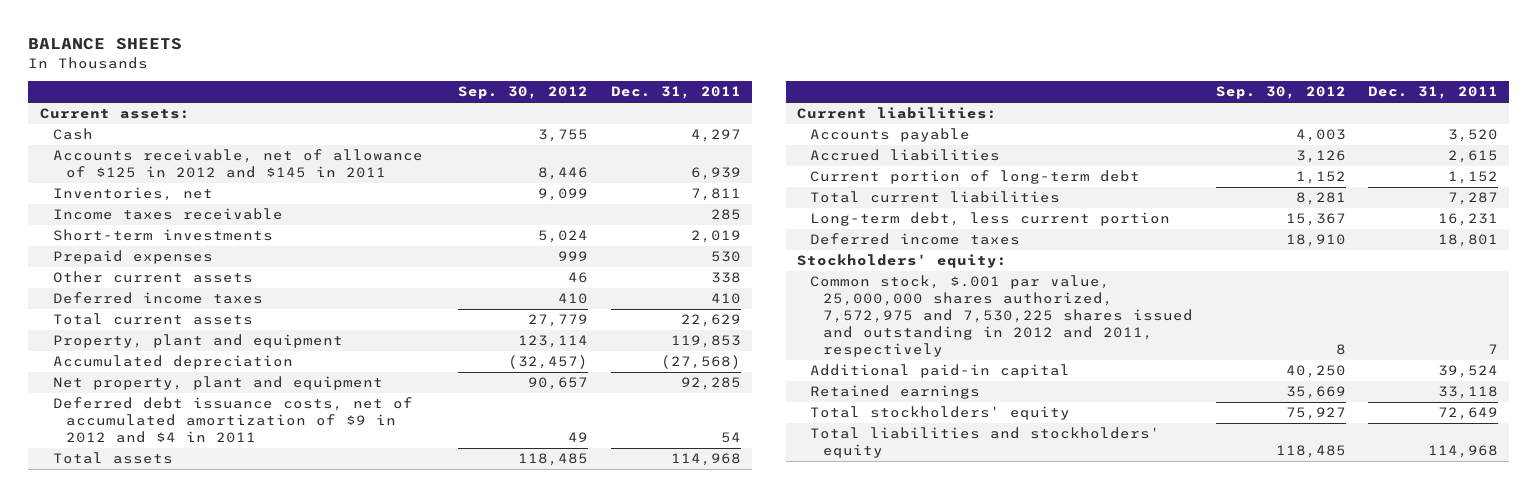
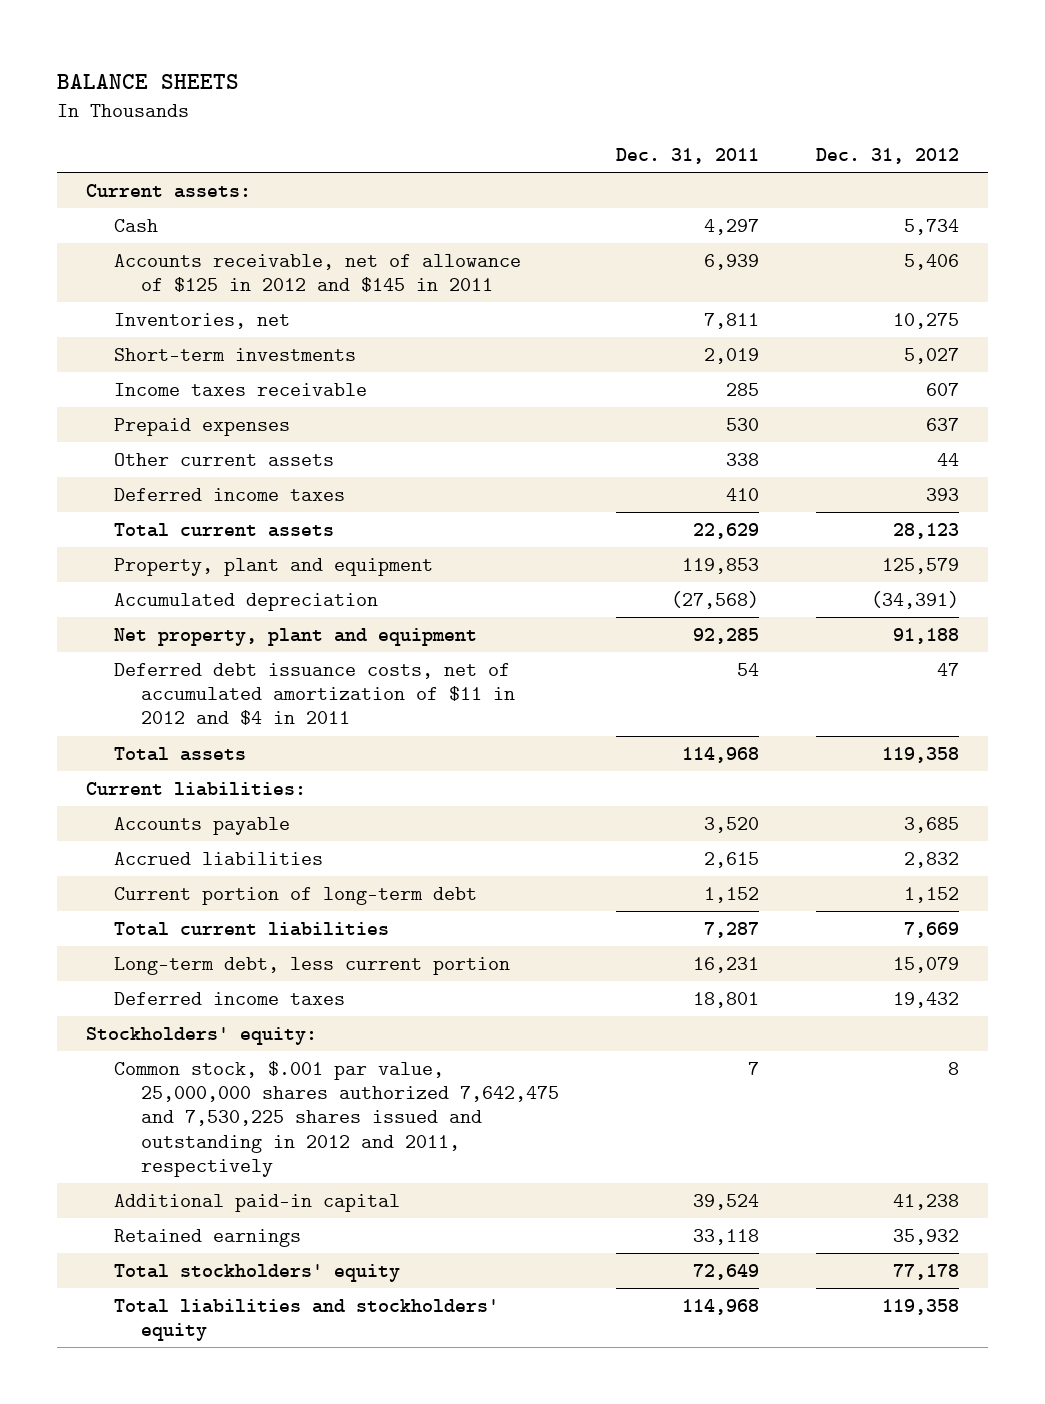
- | Sep. 30, 2012 | Dec. 31, 2011
+ | Dec. 31, 2011 | Dec. 31, 2012
moved down: Income taxes receivable | 285 | 607
- Deferred debt issuance costs, net of accumulated amortization of $9 in 2012 and $4 in 2011 | 49 | 54
+ Deferred debt issuance costs, net of accumulated amortization of $11 in 2012 and $4 in 2011 | 54 | 47
- Common stock, $.001 par value, 25,000,000 shares authorized, 7,572,975 and 7,530,225 shares issued and outstanding in 2012 and 2011, respectively | 8 | 7
+ Common stock, $.001 par value, 25,000,000 shares authorized 7,642,475 and 7,530,225 shares issued and outstanding in 2012 and 2011, respectively | 7 | 8

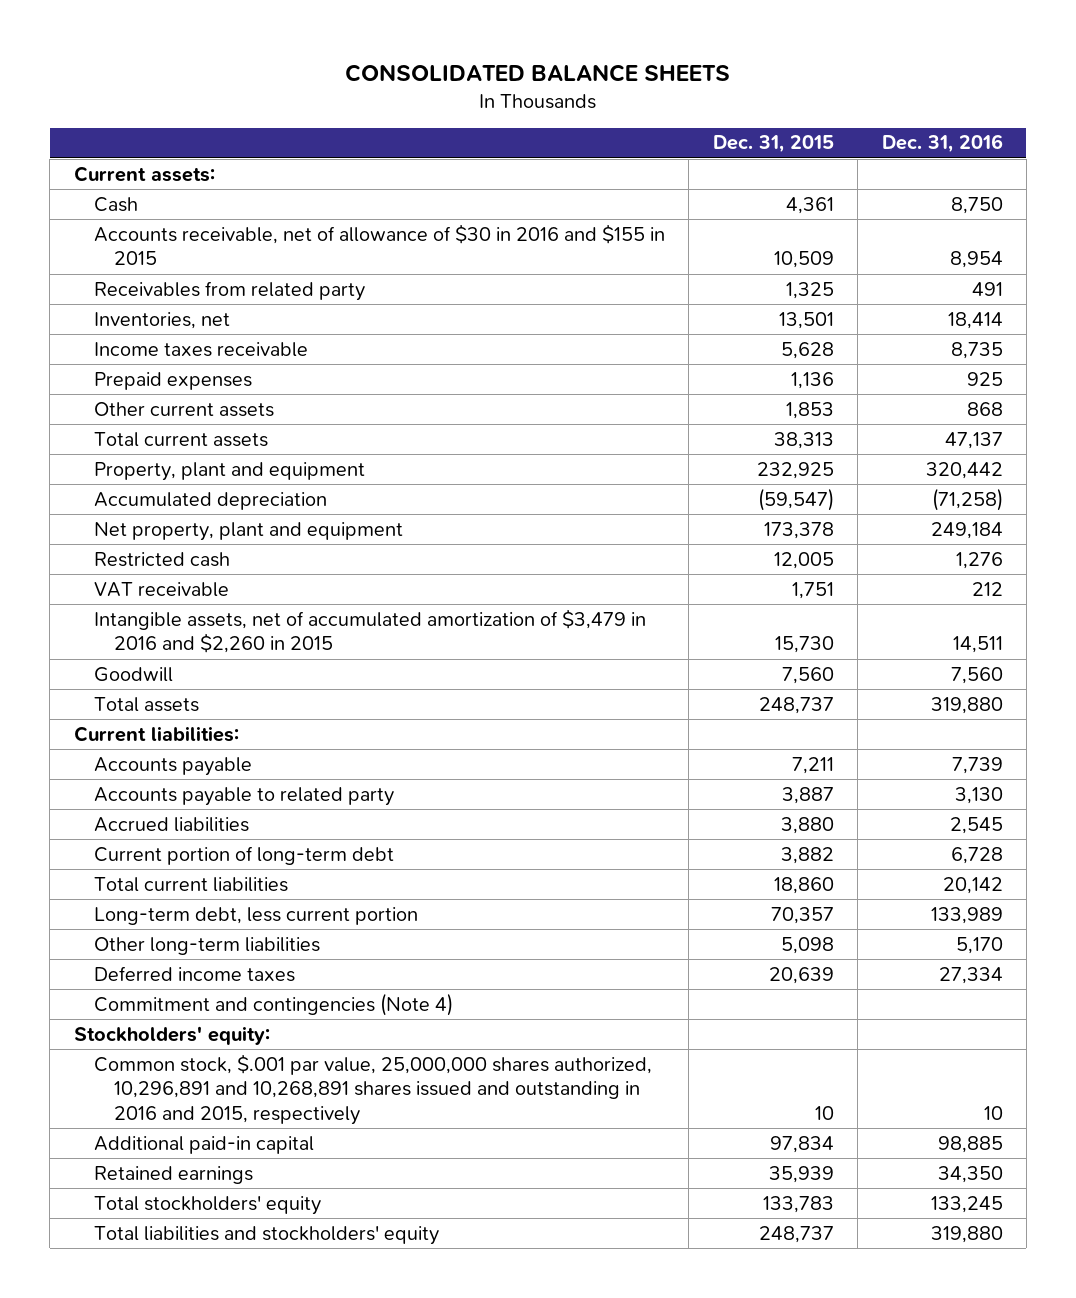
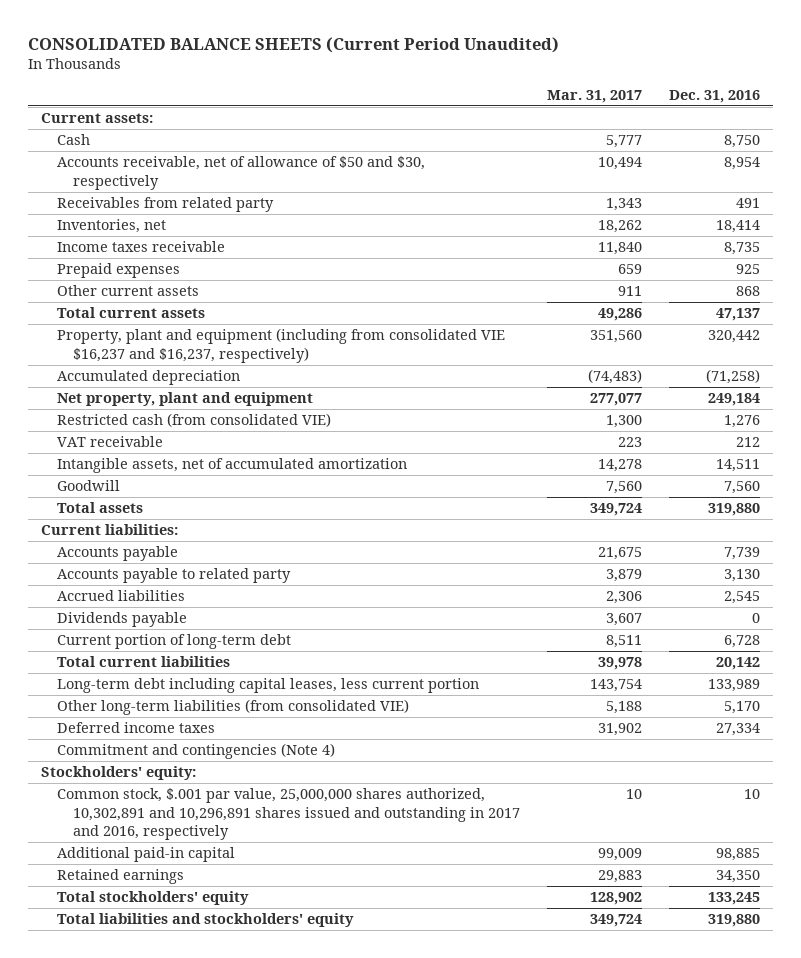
- CONSOLIDATED BALANCE SHEETS
+ CONSOLIDATED BALANCE SHEETS (Current Period Unaudited)
- | Dec. 31, 2015 | Dec. 31, 2016
+ | Mar. 31, 2017 | Dec. 31, 2016
- Accounts receivable, net of allowance of $30 in 2016 and $155 in 2015 | 10,509 | 8,954
+ Accounts receivable, net of allowance of $50 and $30, respectively | 10,494 | 8,954
- Property, plant and equipment | 232,925 | 320,442
+ Property, plant and equipment (including from consolidated VIE $16,237 and $16,237, respectively) | 351,560 | 320,442
- Restricted cash | 12,005 | 1,276
+ Restricted cash (from consolidated VIE) | 1,300 | 1,276
- Intangible assets, net of accumulated amortization of $3,479 in 2016 and $2,260 in 2015 | 15,730 | 14,511
+ Intangible assets, net of accumulated amortization | 14,278 | 14,511
+ Dividends payable | 3,607 | 0
- Long-term debt, less current portion | 70,357 | 133,989
- Other long-term liabilities | 5,098 | 5,170
+ Long-term debt including capital leases, less current portion | 143,754 | 133,989
+ Other long-term liabilities (from consolidated VIE) | 5,188 | 5,170
- Common stock, $.001 par value, 25,000,000 shares authorized, 10,296,891 and 10,268,891 shares issued and outstanding in 2016 and 2015, respectively | 10 | 10
+ Common stock, $.001 par value, 25,000,000 shares authorized, 10,302,891 and 10,296,891 shares issued and outstanding in 2017 and 2016, respectively | 10 | 10

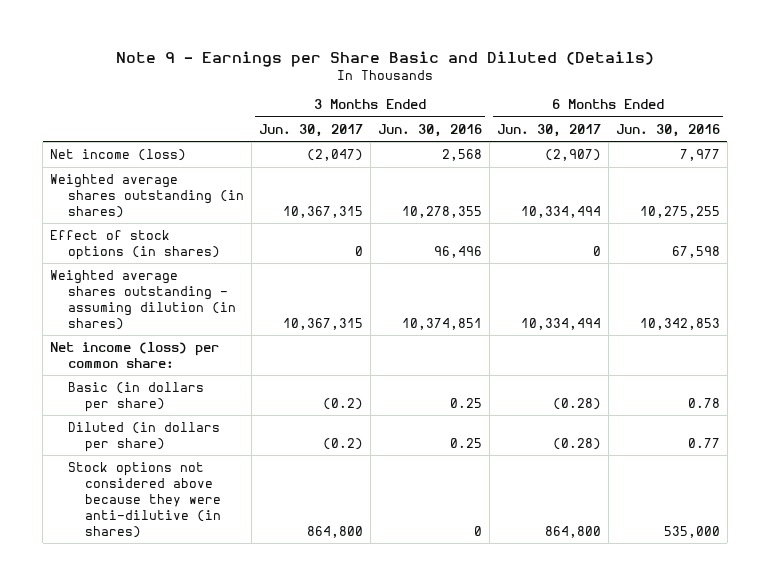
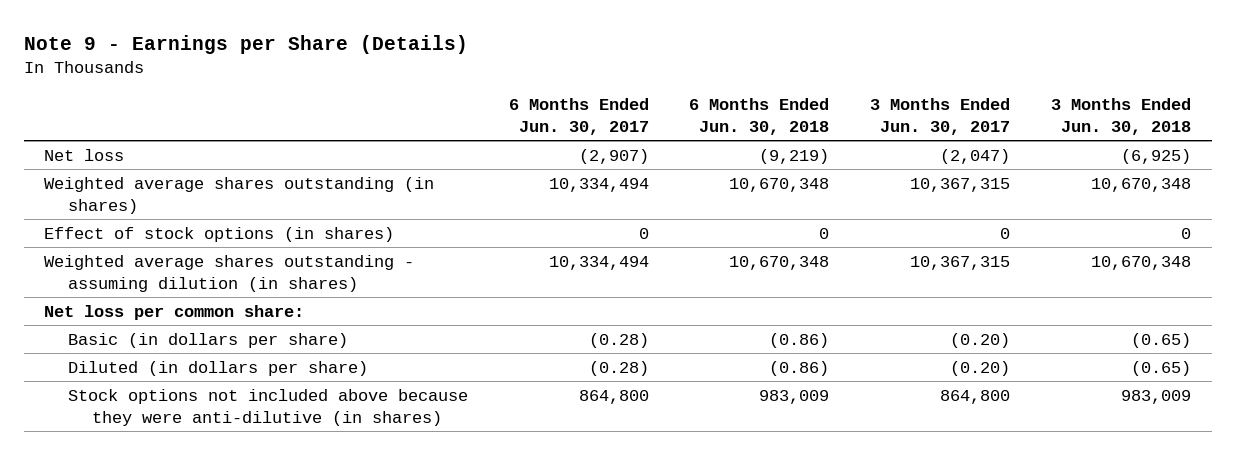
- Note 9 - Earnings per Share Basic and Diluted (Details)
+ Note 9 - Earnings per Share (Details)
- | 3 Months Ended Jun. 30, 2017 | 3 Months Ended Jun. 30, 2016 | 6 Months Ended Jun. 30, 2017 | 6 Months Ended Jun. 30, 2016
+ | 6 Months Ended Jun. 30, 2017 | 6 Months Ended Jun. 30, 2018 | 3 Months Ended Jun. 30, 2017 | 3 Months Ended Jun. 30, 2018
- Net income (loss) | (2,047) | 2,568 | (2,907) | 7,977
+ Net loss | (2,907) | (9,219) | (2,047) | (6,925)
- Net income (loss) per common share:
- Basic (in dollars per share) | (0.2) | 0.25 | (0.28) | 0.78
- Diluted (in dollars per share) | (0.2) | 0.25 | (0.28) | 0.77
- Stock options not considered above because they were anti-dilutive (in shares) | 864,800 | 0 | 864,800 | 535,000
+ Net loss per common share:
+ Basic (in dollars per share) | (0.28) | (0.86) | (0.20) | (0.65)
+ Diluted (in dollars per share) | (0.28) | (0.86) | (0.20) | (0.65)
+ Stock options not included above because they were anti-dilutive (in shares) | 864,800 | 983,009 | 864,800 | 983,009

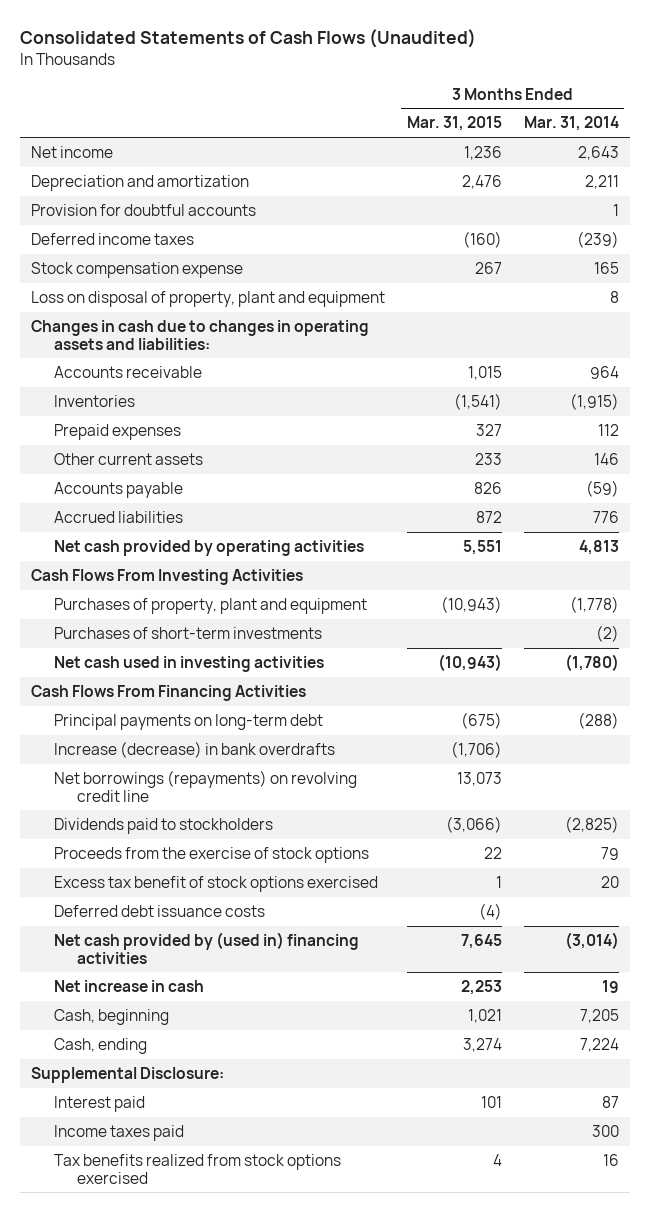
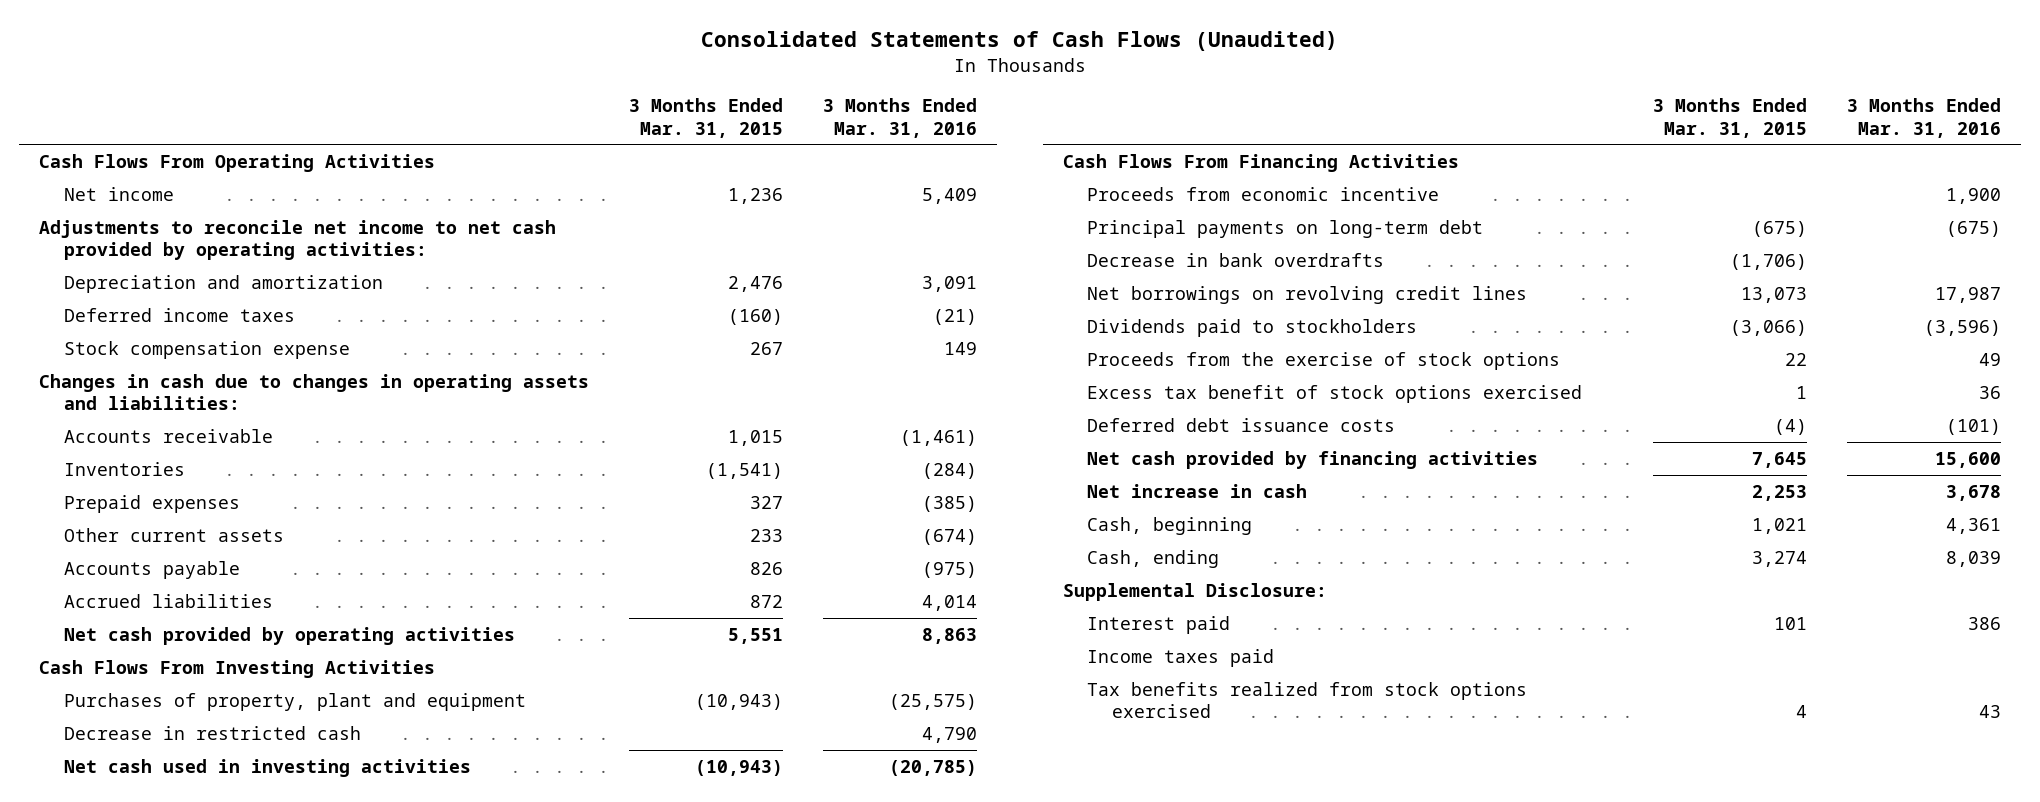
- | 3 Months Ended Mar. 31, 2015 | 3 Months Ended Mar. 31, 2014
+ | 3 Months Ended Mar. 31, 2015 | 3 Months Ended Mar. 31, 2016
+ Cash Flows From Operating Activities
+ Adjustments to reconcile net income to net cash provided by operating activities:
- Provision for doubtful accounts | | 1
- Loss on disposal of property, plant and equipment | | 8
- Purchases of short-term investments | | (2)
+ Decrease in restricted cash | | 4,790
+ Proceeds from economic incentive | | 1,900
- Increase (decrease) in bank overdrafts | (1,706) |
- Net borrowings (repayments) on revolving credit line | 13,073 |
+ Decrease in bank overdrafts | (1,706) |
+ Net borrowings on revolving credit lines | 13,073 | 17,987
- Net cash provided by (used in) financing activities | 7,645 | (3,014)
+ Net cash provided by financing activities | 7,645 | 15,600

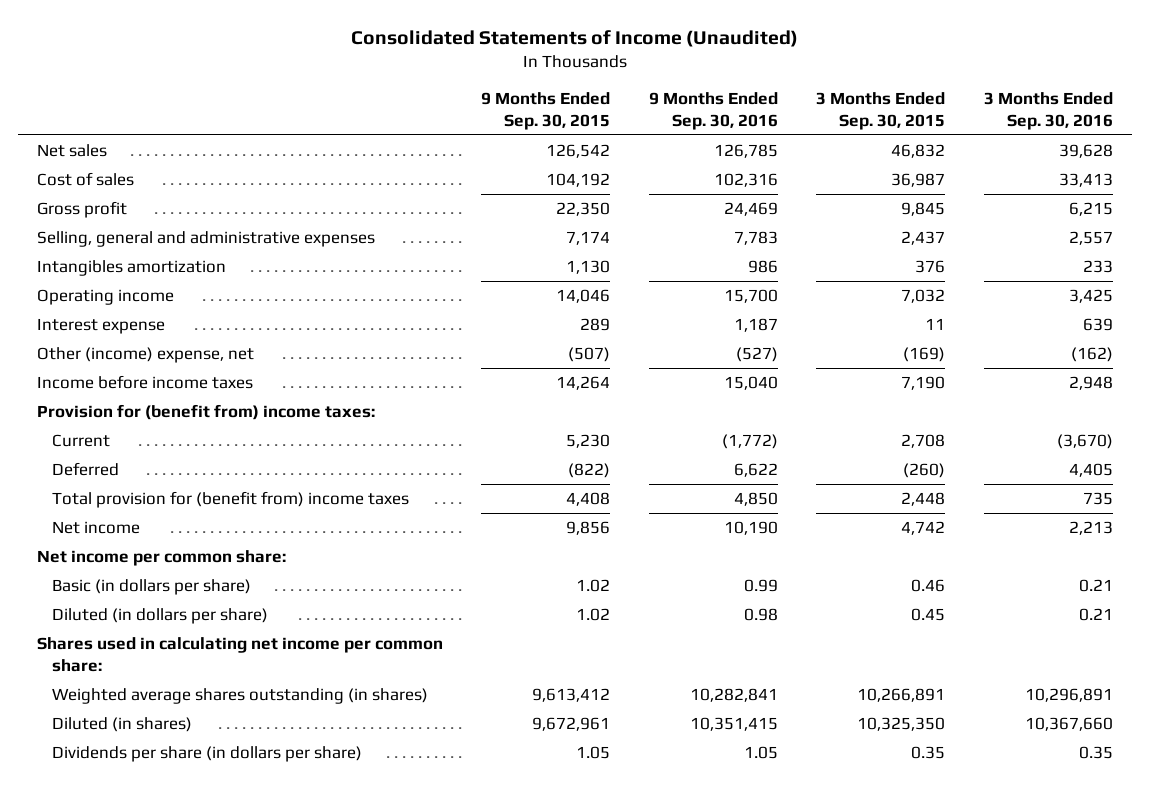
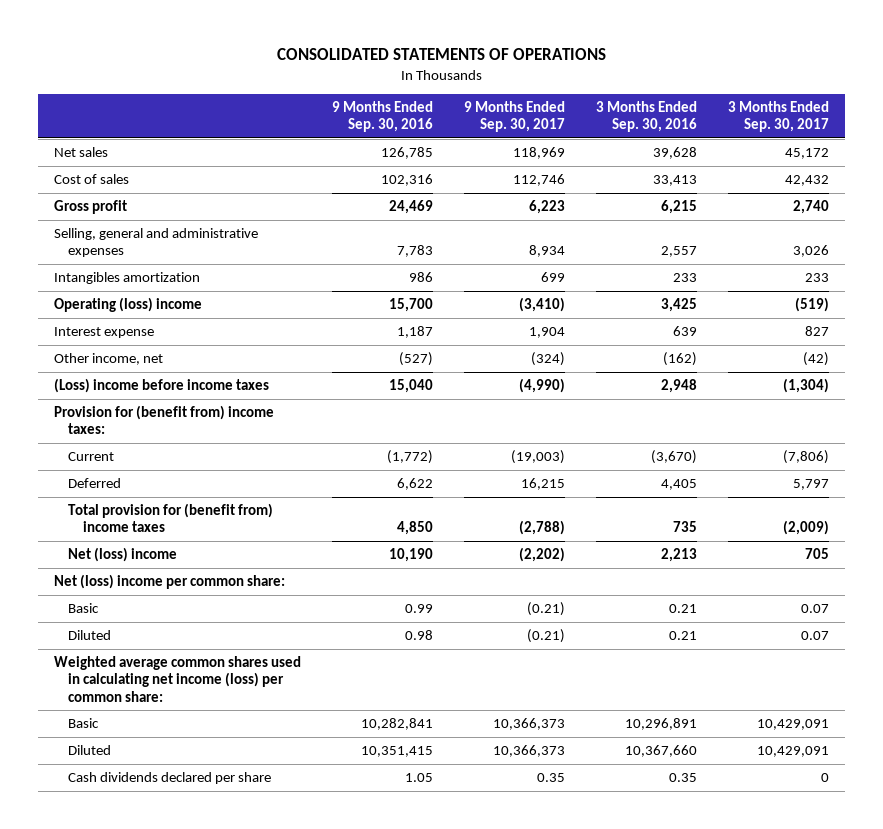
- Consolidated Statements of Income (Unaudited)
+ CONSOLIDATED STATEMENTS OF OPERATIONS
- | 9 Months Ended Sep. 30, 2015 | 9 Months Ended Sep. 30, 2016 | 3 Months Ended Sep. 30, 2015 | 3 Months Ended Sep. 30, 2016
+ | 9 Months Ended Sep. 30, 2016 | 9 Months Ended Sep. 30, 2017 | 3 Months Ended Sep. 30, 2016 | 3 Months Ended Sep. 30, 2017
- Operating income | 14,046 | 15,700 | 7,032 | 3,425
+ Operating (loss) income | 15,700 | (3,410) | 3,425 | (519)
- Other (income) expense, net | (507) | (527) | (169) | (162)
- Income before income taxes | 14,264 | 15,040 | 7,190 | 2,948
+ Other income, net | (527) | (324) | (162) | (42)
+ (Loss) income before income taxes | 15,040 | (4,990) | 2,948 | (1,304)
- Net income | 9,856 | 10,190 | 4,742 | 2,213
- Net income per common share:
- Basic (in dollars per share) | 1.02 | 0.99 | 0.46 | 0.21
- Diluted (in dollars per share) | 1.02 | 0.98 | 0.45 | 0.21
- Shares used in calculating net income per common share:
- Weighted average shares outstanding (in shares) | 9,613,412 | 10,282,841 | 10,266,891 | 10,296,891
- Diluted (in shares) | 9,672,961 | 10,351,415 | 10,325,350 | 10,367,660
- Dividends per share (in dollars per share) | 1.05 | 1.05 | 0.35 | 0.35
+ Net (loss) income | 10,190 | (2,202) | 2,213 | 705
+ Net (loss) income per common share:
+ Basic | 0.99 | (0.21) | 0.21 | 0.07
+ Diluted | 0.98 | (0.21) | 0.21 | 0.07
+ Weighted average common shares used in calculating net income (loss) per common share:
+ Basic | 10,282,841 | 10,366,373 | 10,296,891 | 10,429,091
+ Diluted | 10,351,415 | 10,366,373 | 10,367,660 | 10,429,091
+ Cash dividends declared per share | 1.05 | 0.35 | 0.35 | 0

